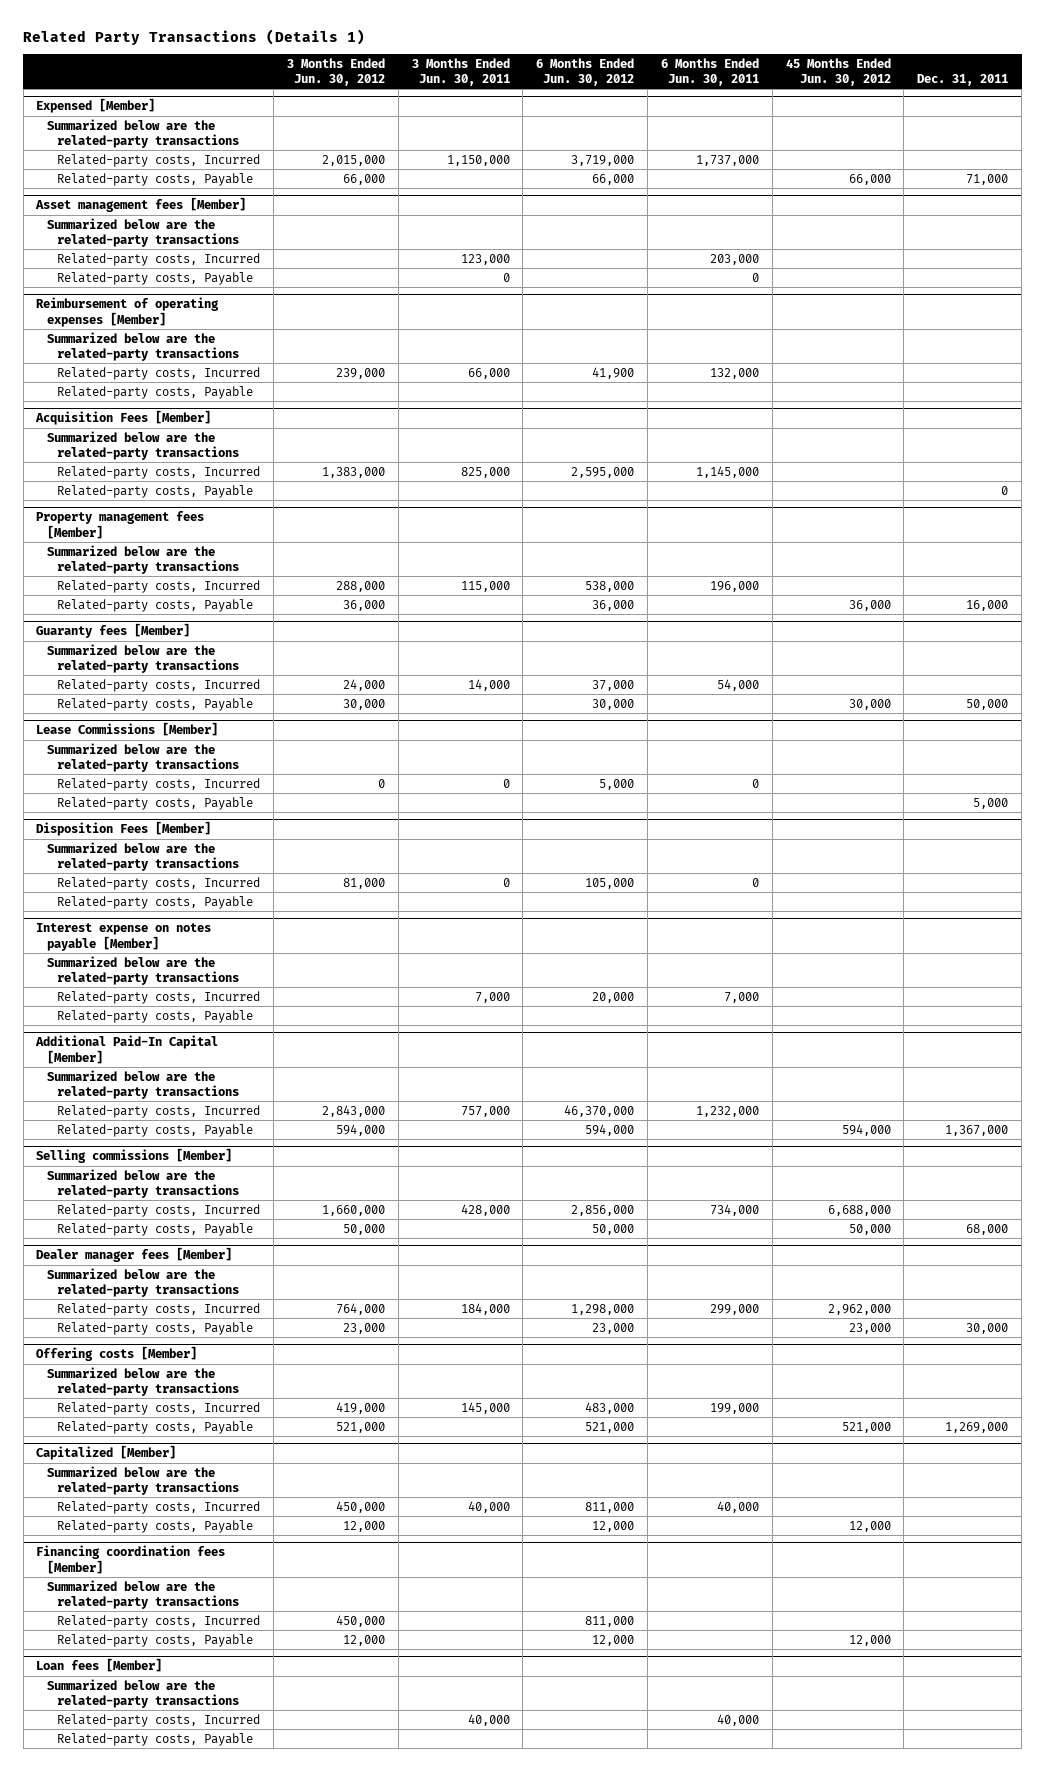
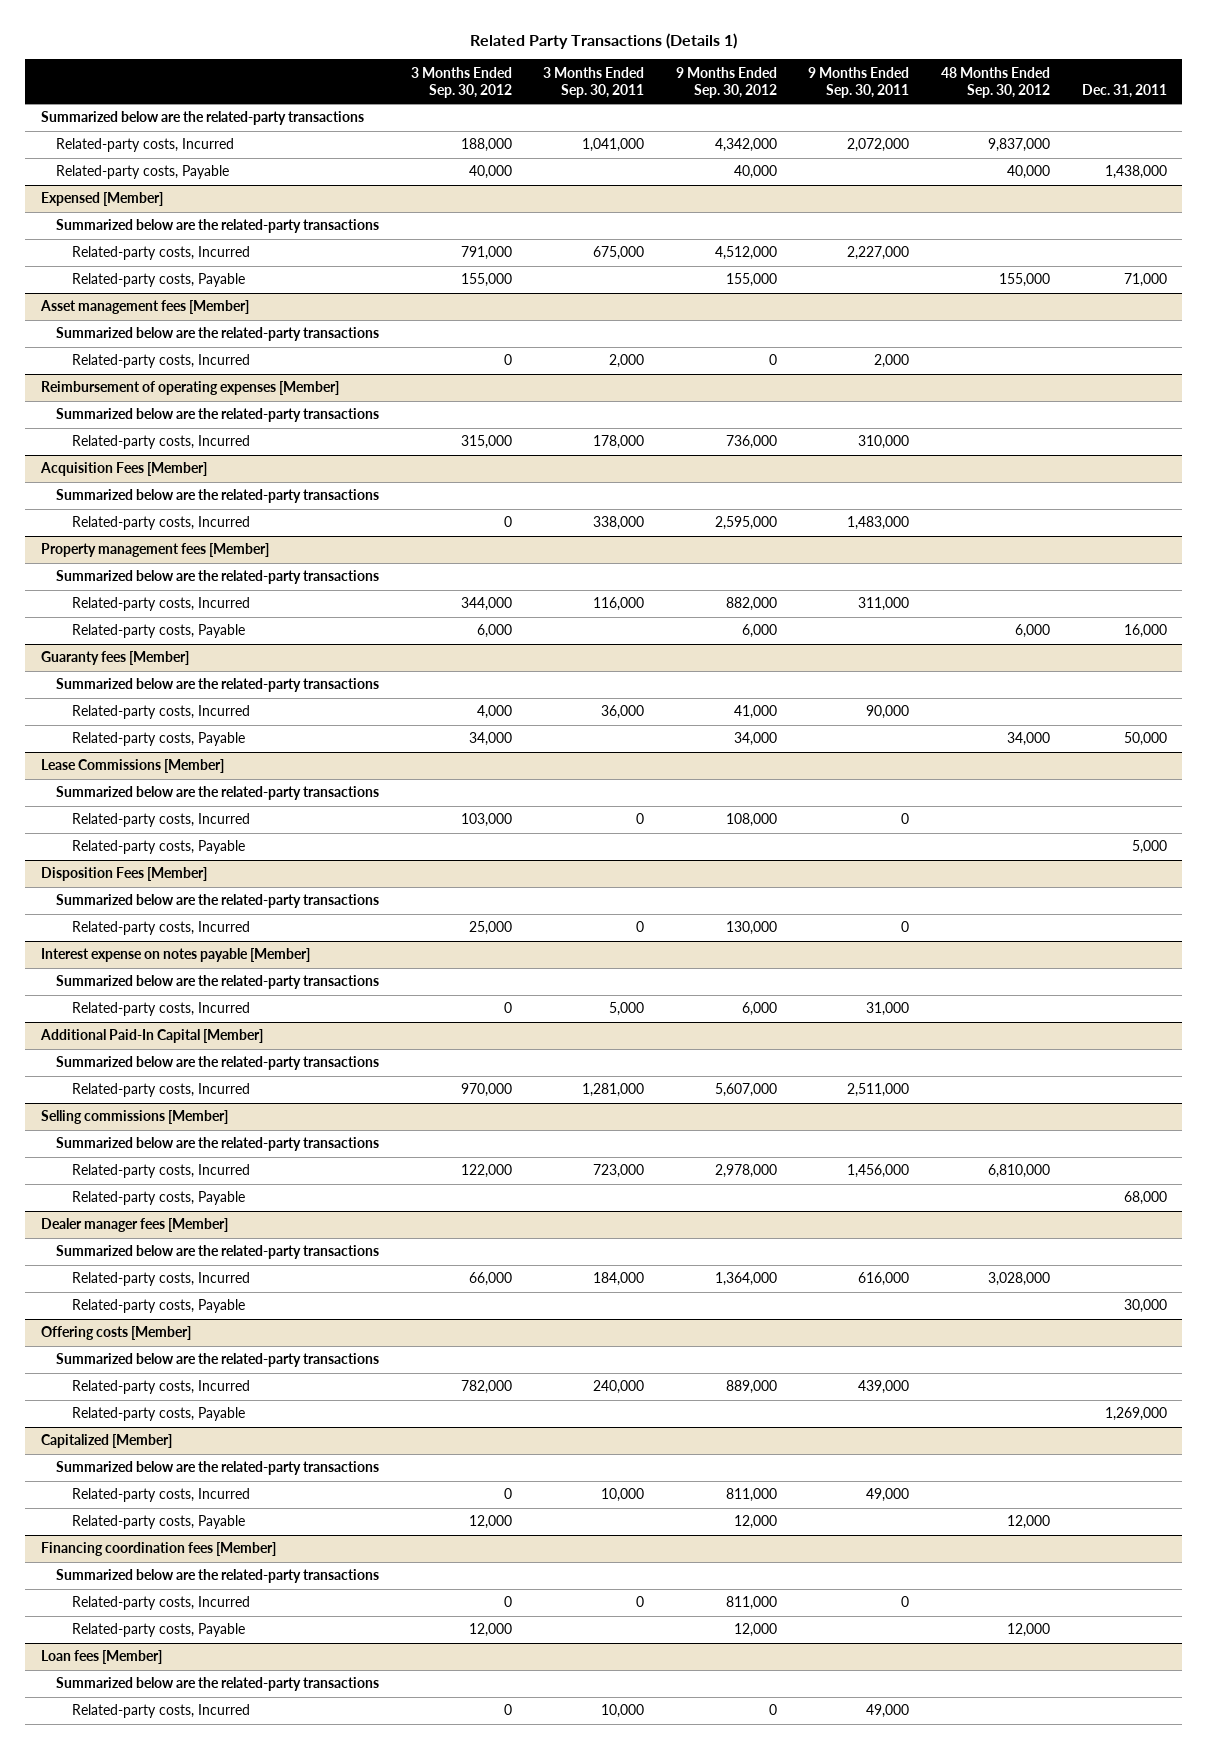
- | 3 Months Ended Jun. 30, 2012 | 3 Months Ended Jun. 30, 2011 | 6 Months Ended Jun. 30, 2012 | 6 Months Ended Jun. 30, 2011 | 45 Months Ended Jun. 30, 2012 | Dec. 31, 2011
+ | 3 Months Ended Sep. 30, 2012 | 3 Months Ended Sep. 30, 2011 | 9 Months Ended Sep. 30, 2012 | 9 Months Ended Sep. 30, 2011 | 48 Months Ended Sep. 30, 2012 | Dec. 31, 2011
+ Summarized below are the related-party transactions
+ Related-party costs, Incurred | 188,000 | 1,041,000 | 4,342,000 | 2,072,000 | 9,837,000 |
+ Related-party costs, Payable | 40,000 | | 40,000 | | 40,000 | 1,438,000
@ Asset management fees [Member]
- Related-party costs, Payable | | 0 | | 0 | |
@ Reimbursement of operating expenses [Member]
- Related-party costs, Payable
@ Acquisition Fees [Member]
- Related-party costs, Payable | | | | | | 0
@ Disposition Fees [Member]
- Related-party costs, Payable
@ Interest expense on notes payable [Member]
- Related-party costs, Payable
@ Additional Paid-In Capital [Member]
- Related-party costs, Payable | 594,000 | | 594,000 | | 594,000 | 1,367,000
@ Loan fees [Member]
- Related-party costs, Payable

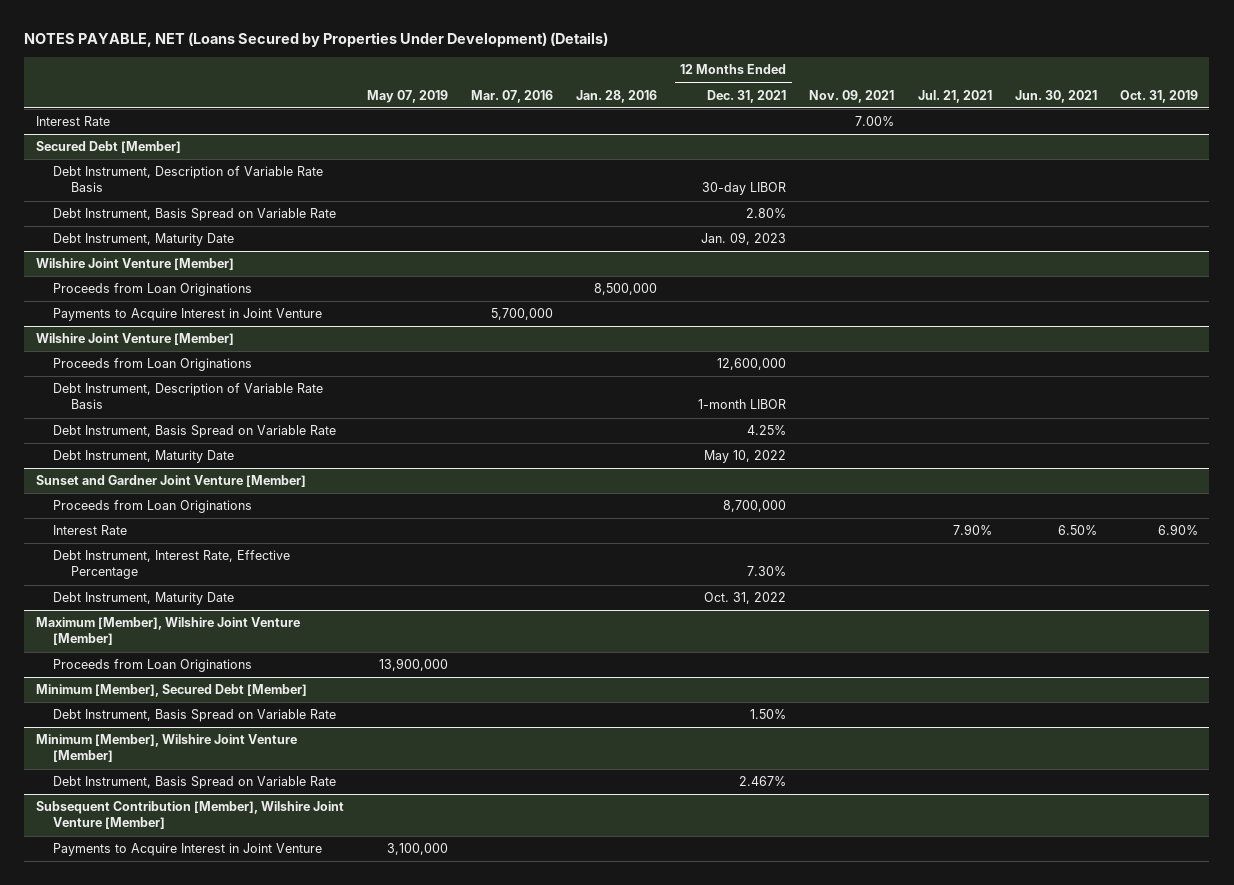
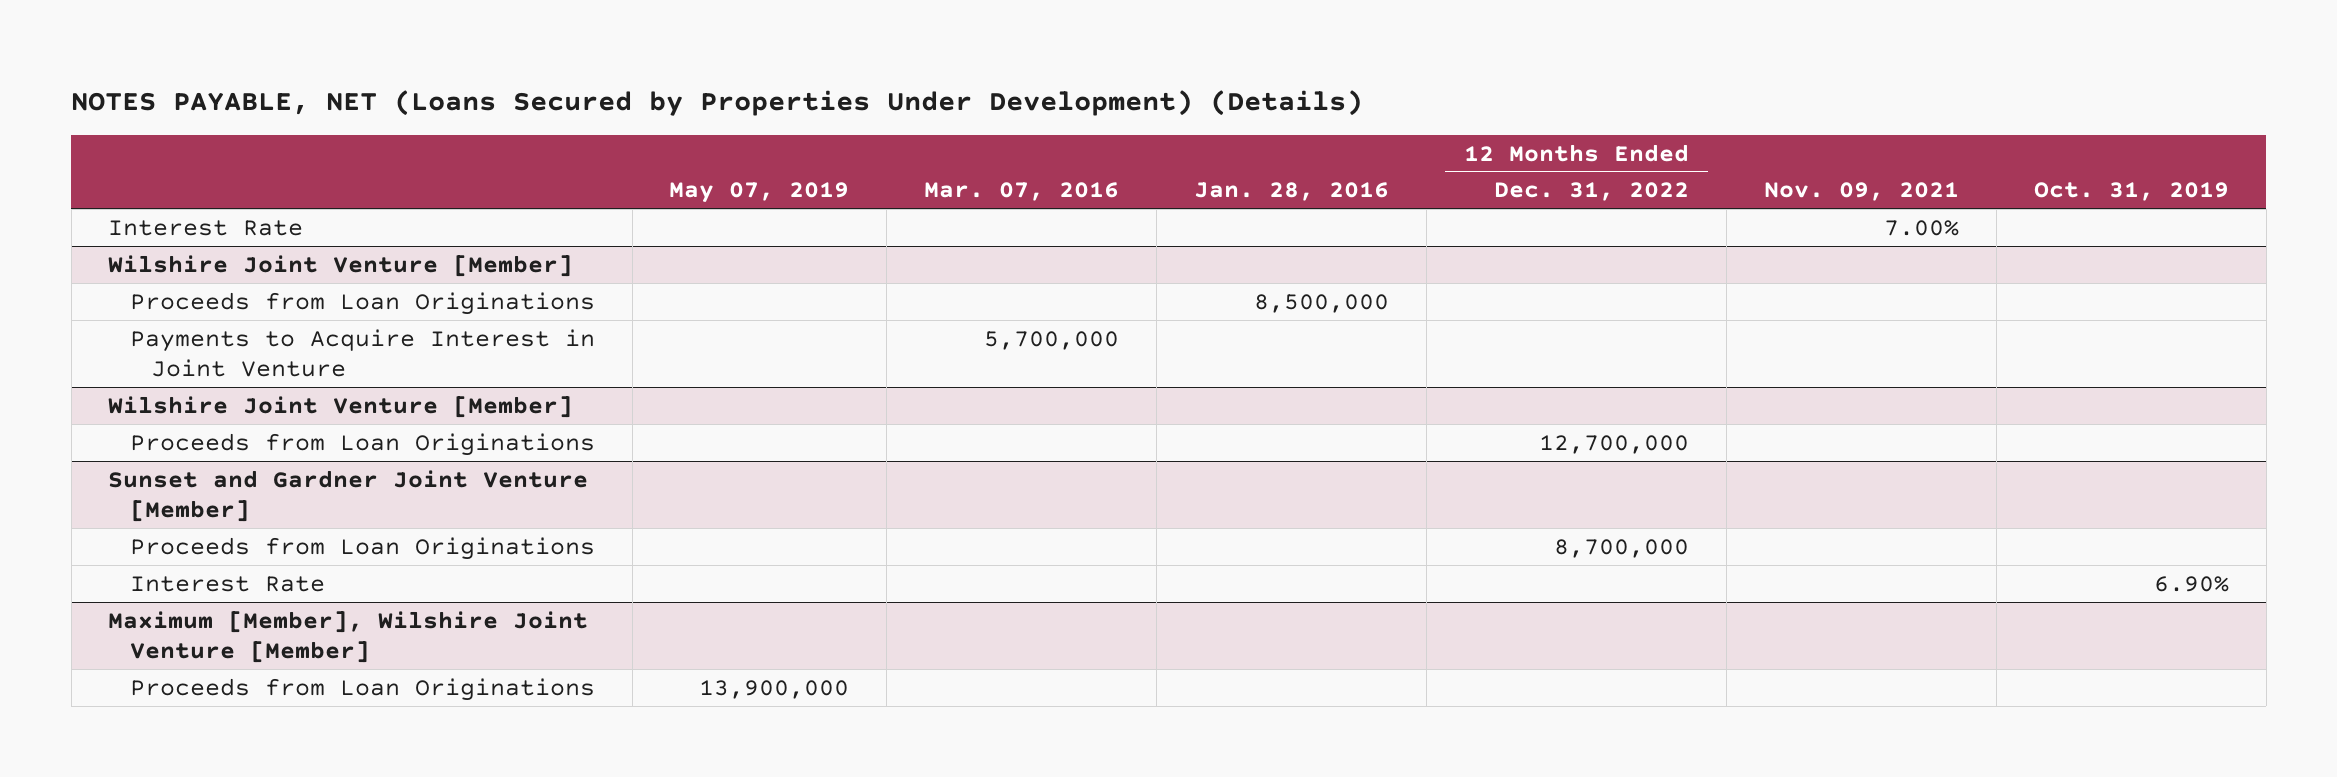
- | May 07, 2019 | Mar. 07, 2016 | Jan. 28, 2016 | 12 Months Ended Dec. 31, 2021 | Nov. 09, 2021 | Jul. 21, 2021 | Jun. 30, 2021 | Oct. 31, 2019
+ | May 07, 2019 | Mar. 07, 2016 | Jan. 28, 2016 | 12 Months Ended Dec. 31, 2022 | Nov. 09, 2021 | Oct. 31, 2019
- Secured Debt [Member]
- Debt Instrument, Description of Variable Rate Basis | | | | 30-day LIBOR | | | |
- Debt Instrument, Basis Spread on Variable Rate | | | | 2.80% | | | |
- Debt Instrument, Maturity Date | | | | Jan. 09, 2023 | | | |
@ Wilshire Joint Venture [Member]
- Debt Instrument, Description of Variable Rate Basis | | | | 1-month LIBOR | | | |
- Debt Instrument, Basis Spread on Variable Rate | | | | 4.25% | | | |
- Debt Instrument, Maturity Date | | | | May 10, 2022 | | | |
@ Sunset and Gardner Joint Venture [Member]
- Debt Instrument, Interest Rate, Effective Percentage | | | | 7.30% | | | |
- Debt Instrument, Maturity Date | | | | Oct. 31, 2022 | | | |
- Minimum [Member], Secured Debt [Member]
- Debt Instrument, Basis Spread on Variable Rate | | | | 1.50% | | | |
- Minimum [Member], Wilshire Joint Venture [Member]
- Debt Instrument, Basis Spread on Variable Rate | | | | 2.467% | | | |
- Subsequent Contribution [Member], Wilshire Joint Venture [Member]
- Payments to Acquire Interest in Joint Venture | 3,100,000 | | | | | | |

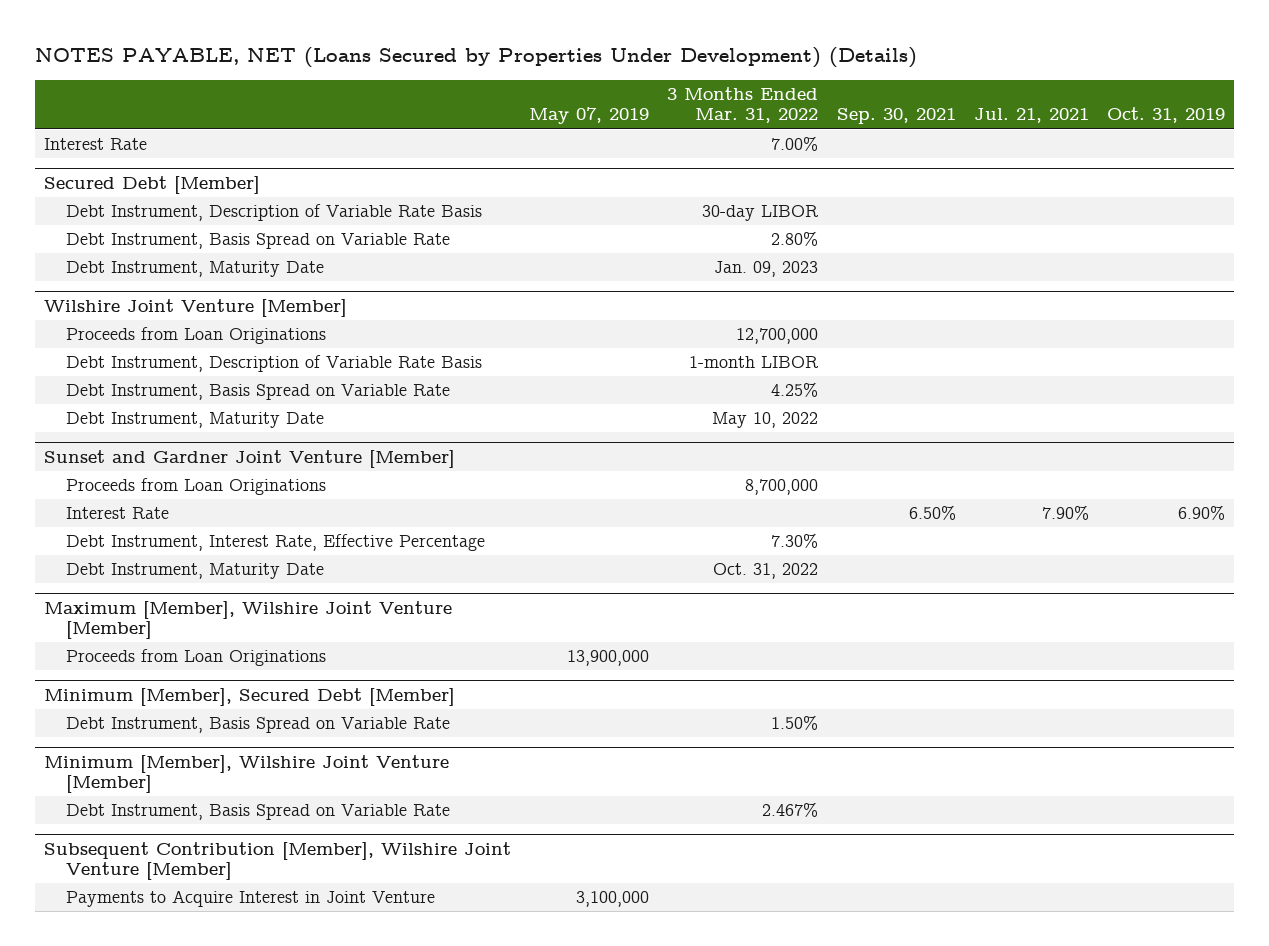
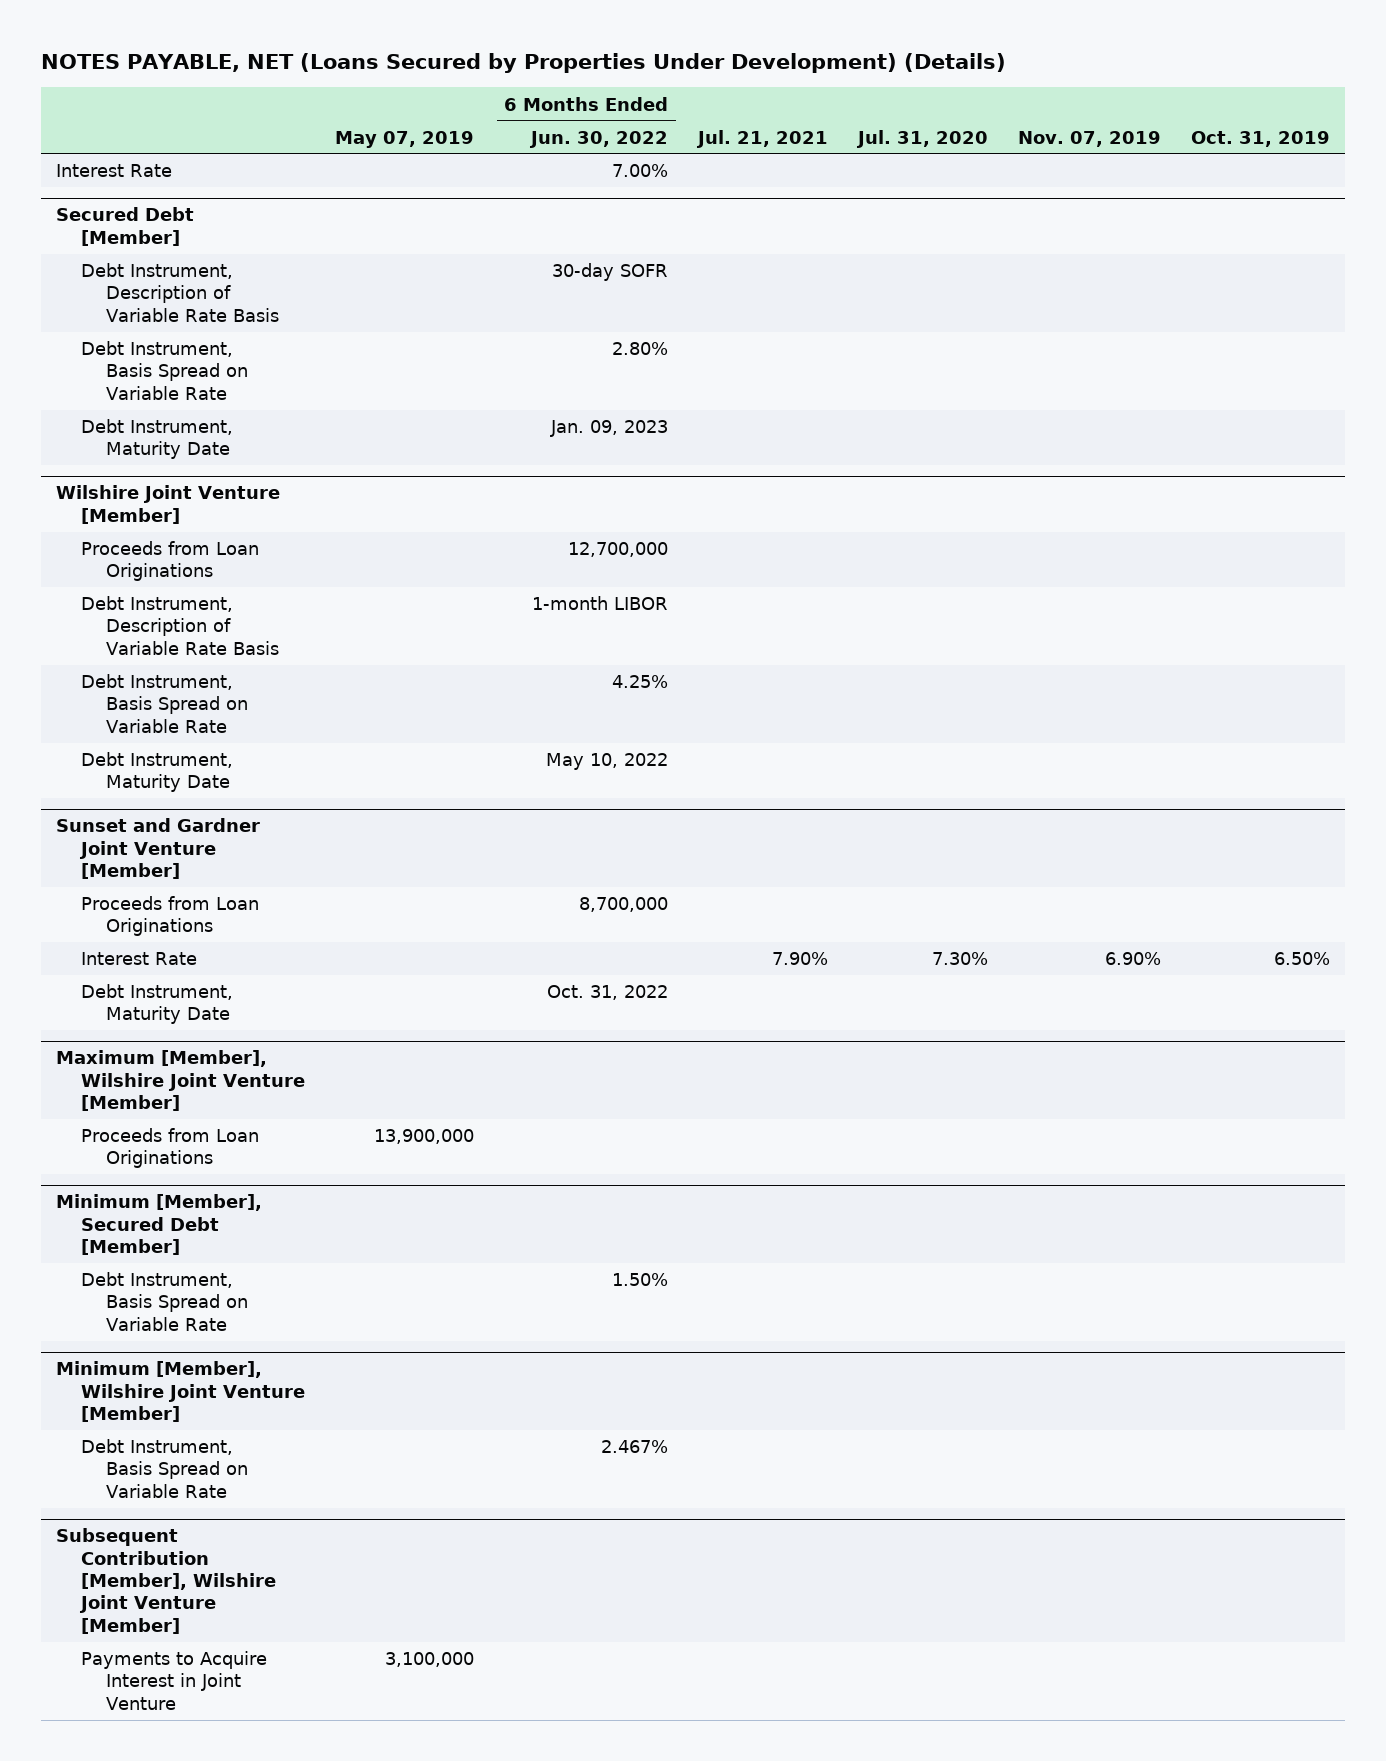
- | May 07, 2019 | 3 Months Ended Mar. 31, 2022 | Sep. 30, 2021 | Jul. 21, 2021 | Oct. 31, 2019
+ | May 07, 2019 | 6 Months Ended Jun. 30, 2022 | Jul. 21, 2021 | Jul. 31, 2020 | Nov. 07, 2019 | Oct. 31, 2019
@ Sunset and Gardner Joint Venture [Member]
- Interest Rate | | | 6.50% | 7.90% | 6.90%
- Debt Instrument, Interest Rate, Effective Percentage | | 7.30% | | |
+ Interest Rate | | | 7.90% | 7.30% | 6.90% | 6.50%

